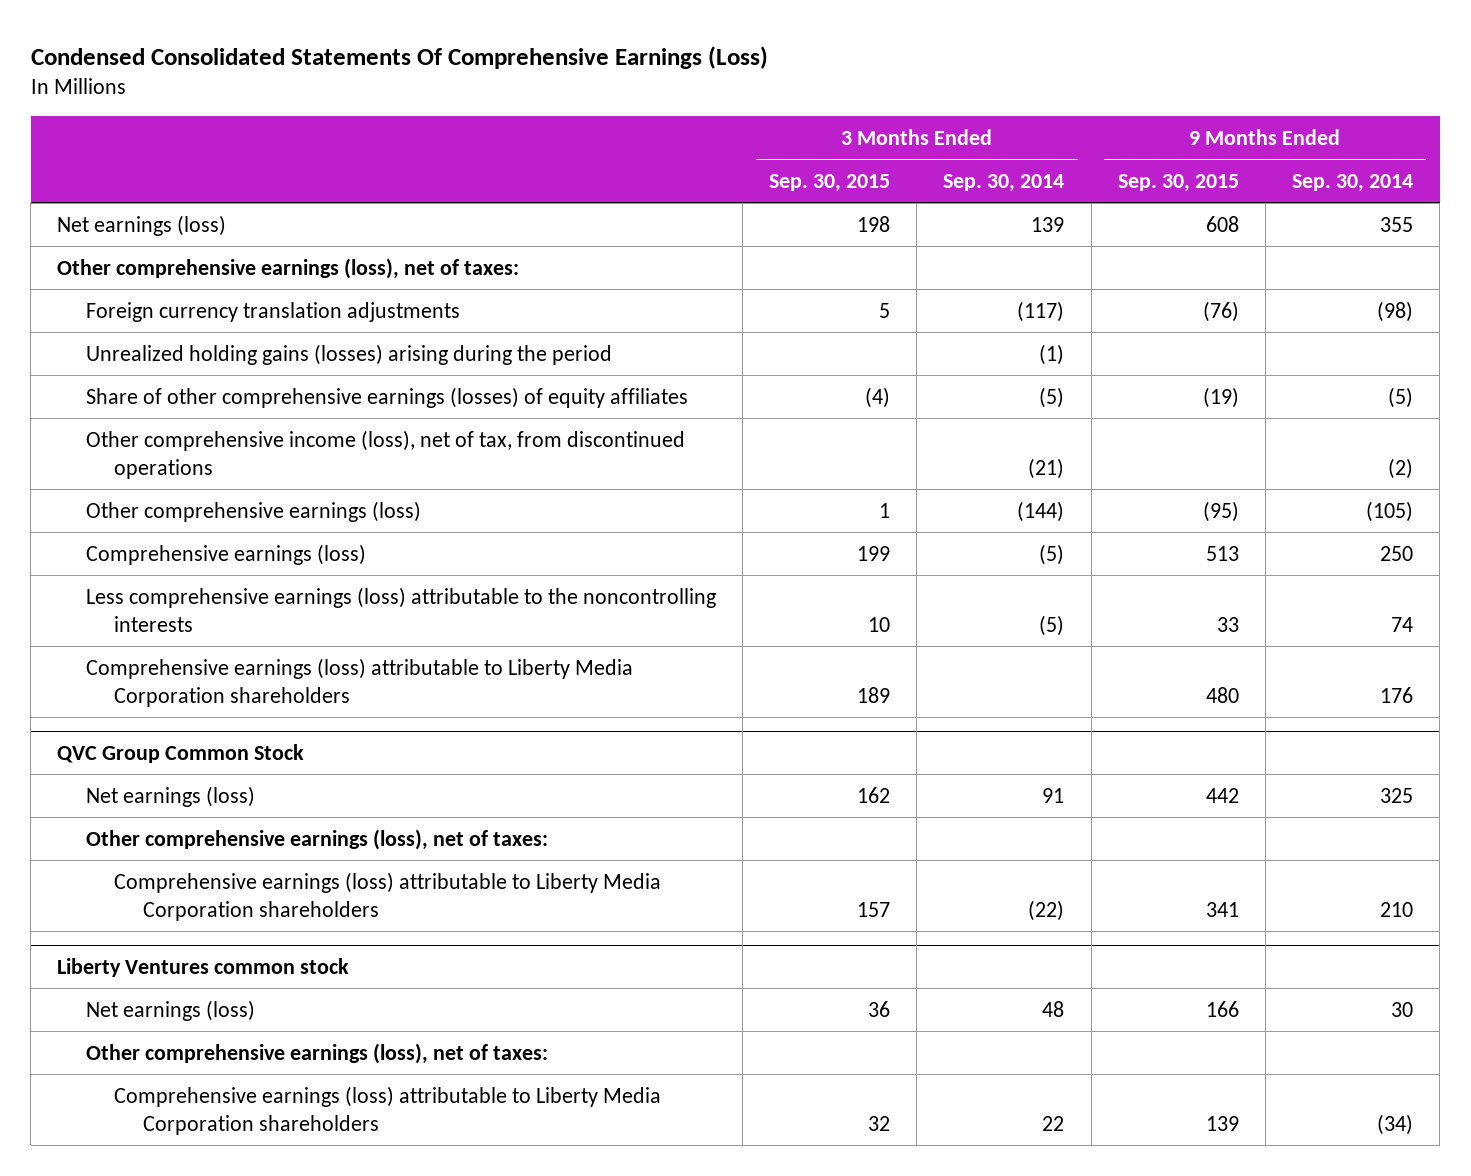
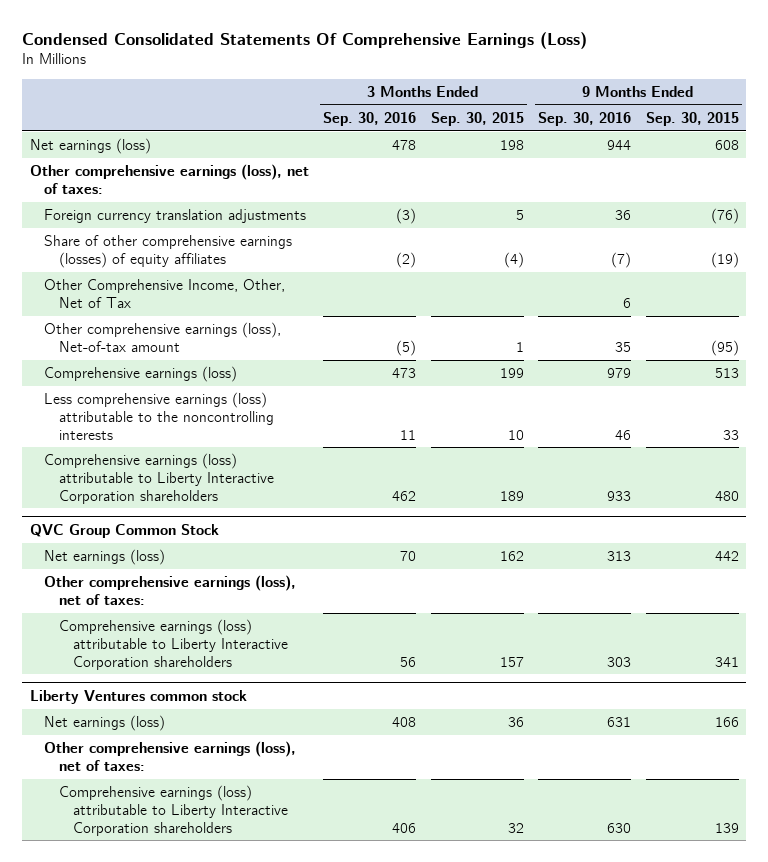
- | 3 Months Ended Sep. 30, 2015 | 3 Months Ended Sep. 30, 2014 | 9 Months Ended Sep. 30, 2015 | 9 Months Ended Sep. 30, 2014
+ | 3 Months Ended Sep. 30, 2016 | 3 Months Ended Sep. 30, 2015 | 9 Months Ended Sep. 30, 2016 | 9 Months Ended Sep. 30, 2015
- Unrealized holding gains (losses) arising during the period | | (1) | |
- Other comprehensive income (loss), net of tax, from discontinued operations | | (21) | | (2)
- Other comprehensive earnings (loss) | 1 | (144) | (95) | (105)
+ Other Comprehensive Income, Other, Net of Tax | | | 6 |
+ Other comprehensive earnings (loss), Net-of-tax amount | (5) | 1 | 35 | (95)
- Comprehensive earnings (loss) attributable to Liberty Media Corporation shareholders | 189 | | 480 | 176
+ Comprehensive earnings (loss) attributable to Liberty Interactive Corporation shareholders | 462 | 189 | 933 | 480
@ QVC Group Common Stock
- Comprehensive earnings (loss) attributable to Liberty Media Corporation shareholders | 157 | (22) | 341 | 210
+ Comprehensive earnings (loss) attributable to Liberty Interactive Corporation shareholders | 56 | 157 | 303 | 341
@ Liberty Ventures common stock
- Comprehensive earnings (loss) attributable to Liberty Media Corporation shareholders | 32 | 22 | 139 | (34)
+ Comprehensive earnings (loss) attributable to Liberty Interactive Corporation shareholders | 406 | 32 | 630 | 139

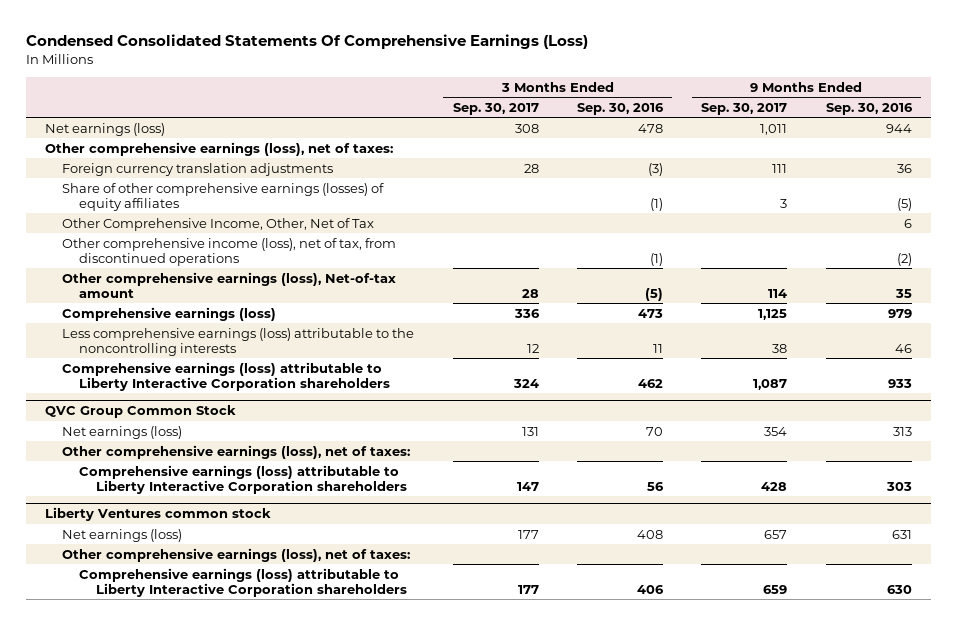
- | 3 Months Ended Sep. 30, 2016 | 3 Months Ended Sep. 30, 2015 | 9 Months Ended Sep. 30, 2016 | 9 Months Ended Sep. 30, 2015
+ | 3 Months Ended Sep. 30, 2017 | 3 Months Ended Sep. 30, 2016 | 9 Months Ended Sep. 30, 2017 | 9 Months Ended Sep. 30, 2016
- Share of other comprehensive earnings (losses) of equity affiliates | (2) | (4) | (7) | (19)
+ Share of other comprehensive earnings (losses) of equity affiliates | | (1) | 3 | (5)
+ Other comprehensive income (loss), net of tax, from discontinued operations | | (1) | | (2)

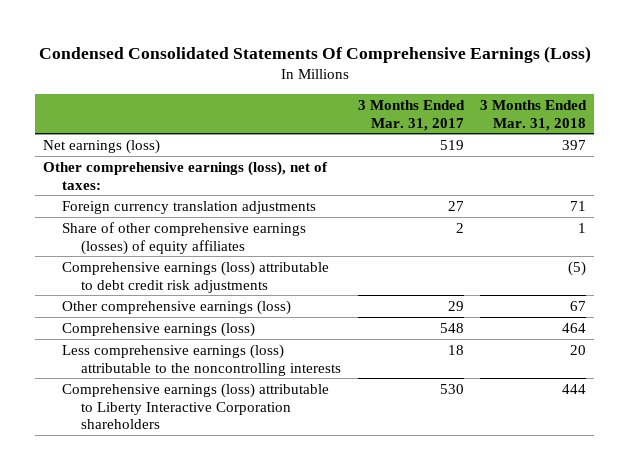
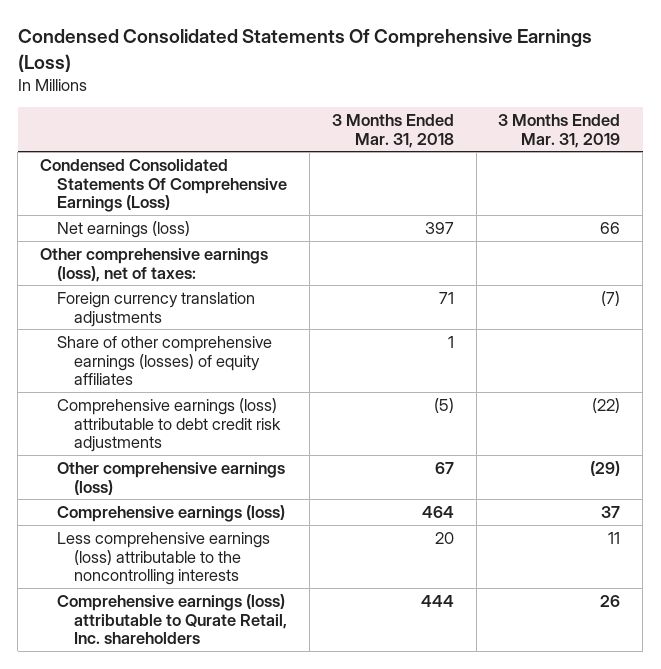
- | 3 Months Ended Mar. 31, 2017 | 3 Months Ended Mar. 31, 2018
+ | 3 Months Ended Mar. 31, 2018 | 3 Months Ended Mar. 31, 2019
+ Condensed Consolidated Statements Of Comprehensive Earnings (Loss)
- Comprehensive earnings (loss) attributable to Liberty Interactive Corporation shareholders | 530 | 444
+ Comprehensive earnings (loss) attributable to Qurate Retail, Inc. shareholders | 444 | 26

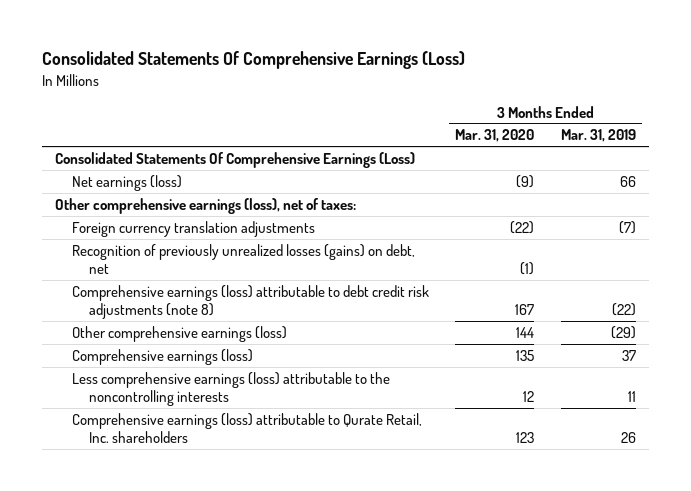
- Condensed Consolidated Statements Of Comprehensive Earnings (Loss)
+ Consolidated Statements Of Comprehensive Earnings (Loss)
- | 3 Months Ended Mar. 31, 2018 | 3 Months Ended Mar. 31, 2019
+ | 3 Months Ended Mar. 31, 2020 | 3 Months Ended Mar. 31, 2019
- Condensed Consolidated Statements Of Comprehensive Earnings (Loss)
+ Consolidated Statements Of Comprehensive Earnings (Loss)
- Share of other comprehensive earnings (losses) of equity affiliates | 1 |
- Comprehensive earnings (loss) attributable to debt credit risk adjustments | (5) | (22)
+ Recognition of previously unrealized losses (gains) on debt, net | (1) |
+ Comprehensive earnings (loss) attributable to debt credit risk adjustments (note 8) | 167 | (22)

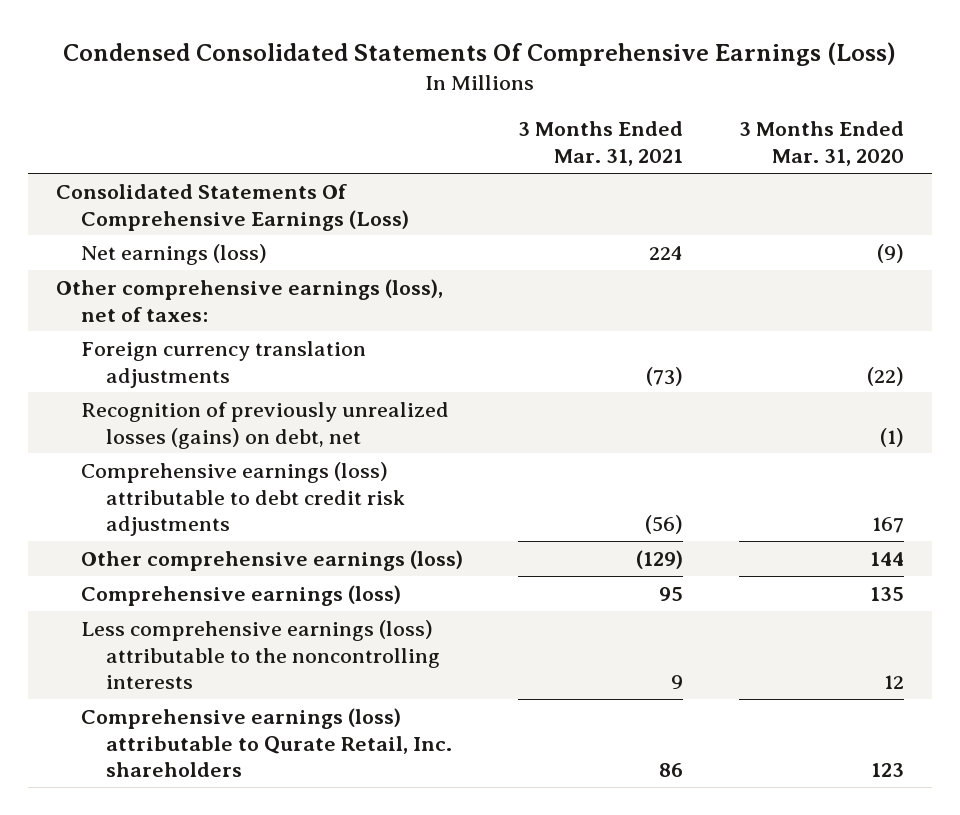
- Consolidated Statements Of Comprehensive Earnings (Loss)
+ Condensed Consolidated Statements Of Comprehensive Earnings (Loss)
- | 3 Months Ended Mar. 31, 2020 | 3 Months Ended Mar. 31, 2019
+ | 3 Months Ended Mar. 31, 2021 | 3 Months Ended Mar. 31, 2020
- Comprehensive earnings (loss) attributable to debt credit risk adjustments (note 8) | 167 | (22)
+ Comprehensive earnings (loss) attributable to debt credit risk adjustments | (56) | 167

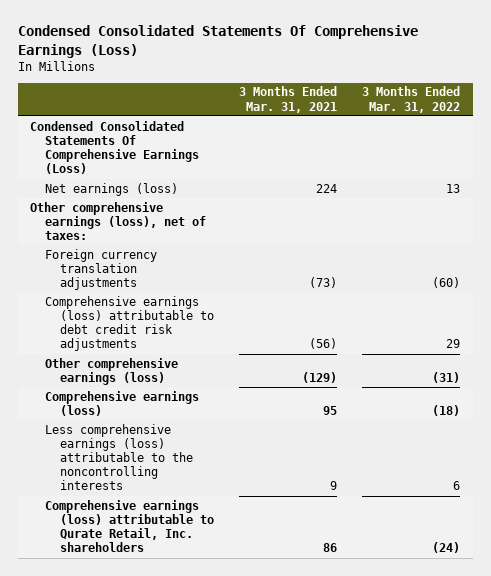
- | 3 Months Ended Mar. 31, 2021 | 3 Months Ended Mar. 31, 2020
+ | 3 Months Ended Mar. 31, 2021 | 3 Months Ended Mar. 31, 2022
- Consolidated Statements Of Comprehensive Earnings (Loss)
+ Condensed Consolidated Statements Of Comprehensive Earnings (Loss)
- Recognition of previously unrealized losses (gains) on debt, net | | (1)

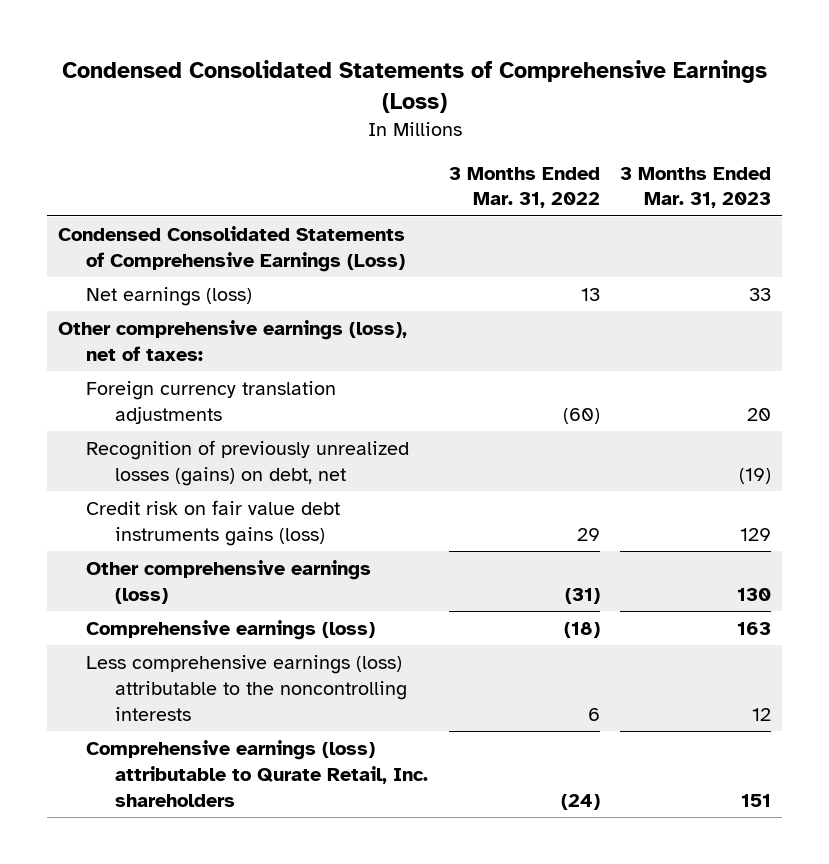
- Condensed Consolidated Statements Of Comprehensive Earnings (Loss)
+ Condensed Consolidated Statements of Comprehensive Earnings (Loss)
- | 3 Months Ended Mar. 31, 2021 | 3 Months Ended Mar. 31, 2022
+ | 3 Months Ended Mar. 31, 2022 | 3 Months Ended Mar. 31, 2023
- Condensed Consolidated Statements Of Comprehensive Earnings (Loss)
+ Condensed Consolidated Statements of Comprehensive Earnings (Loss)
- Comprehensive earnings (loss) attributable to debt credit risk adjustments | (56) | 29
+ Recognition of previously unrealized losses (gains) on debt, net | | (19)
+ Credit risk on fair value debt instruments gains (loss) | 29 | 129

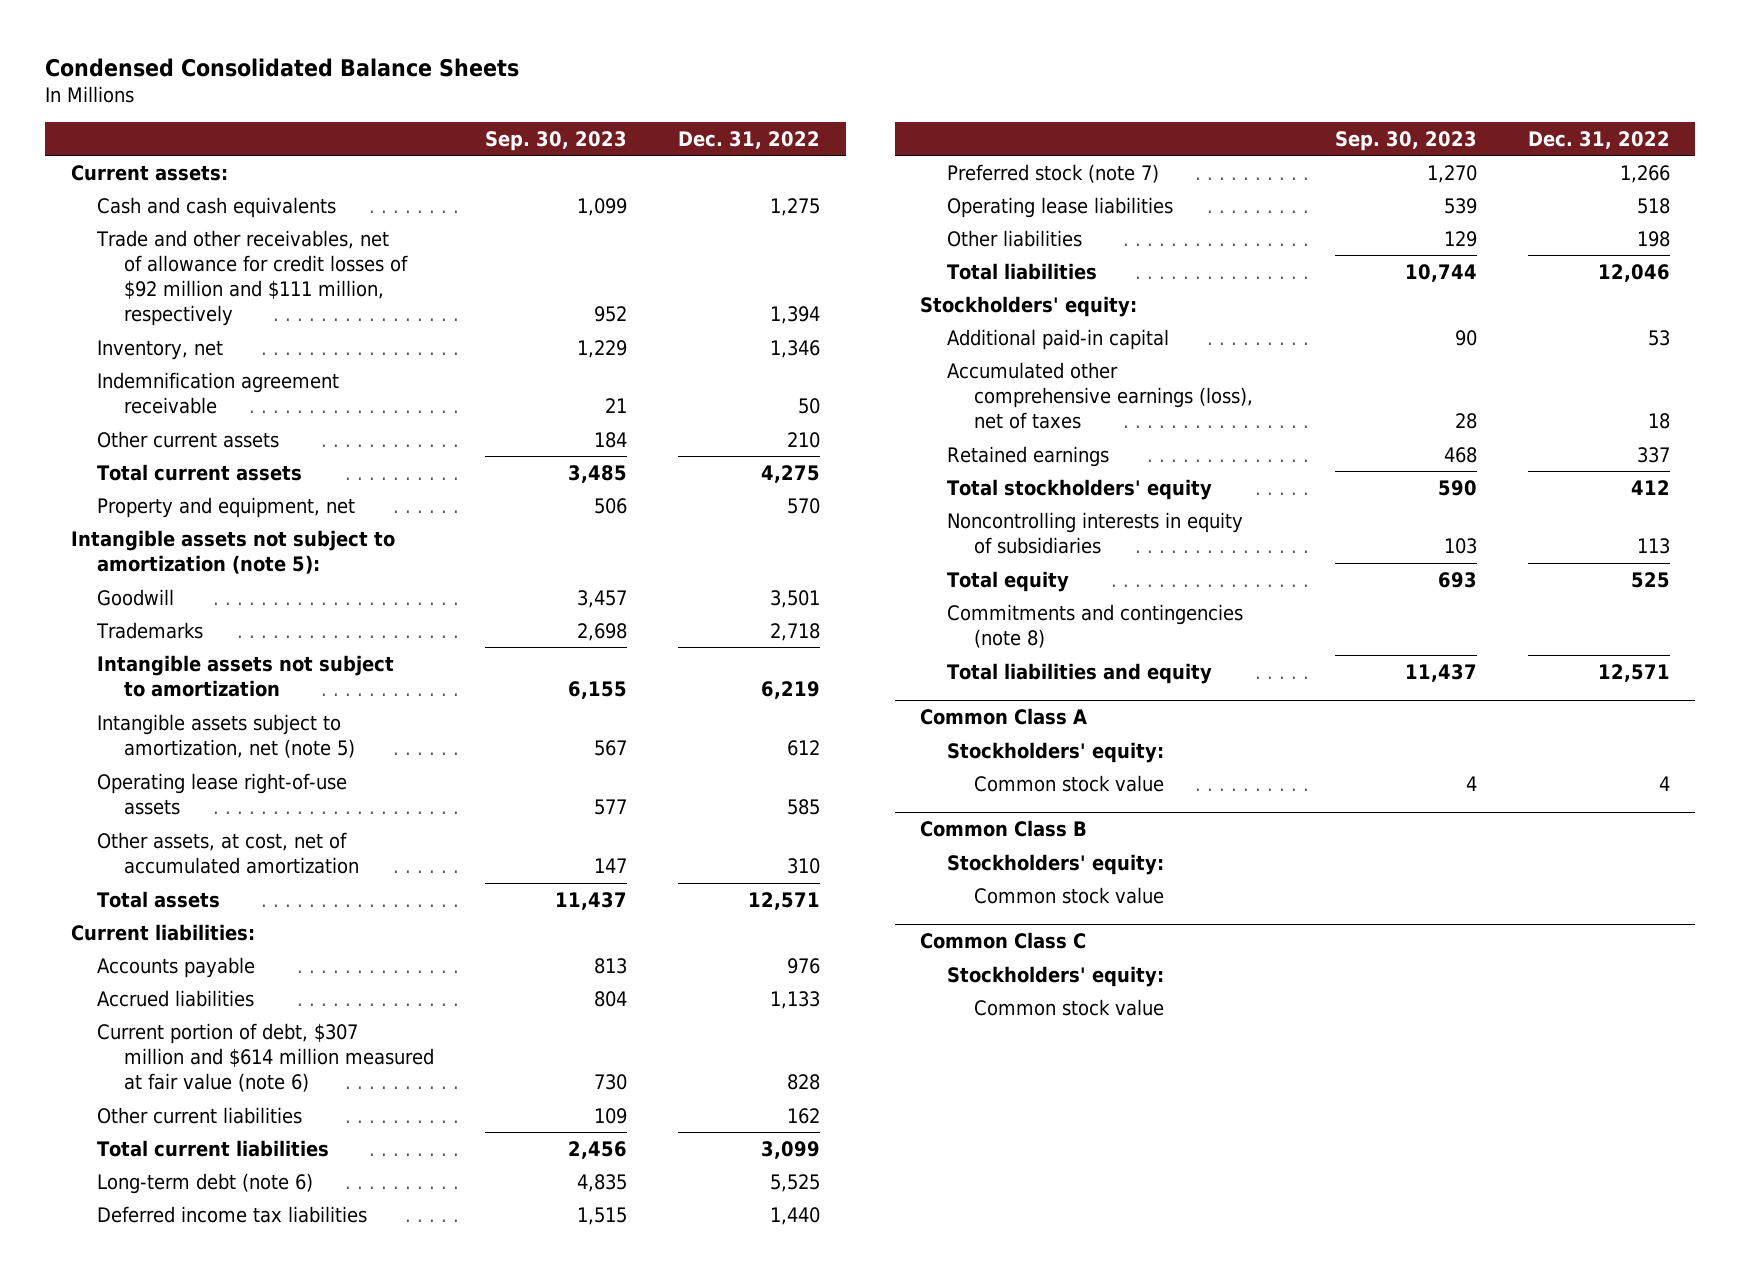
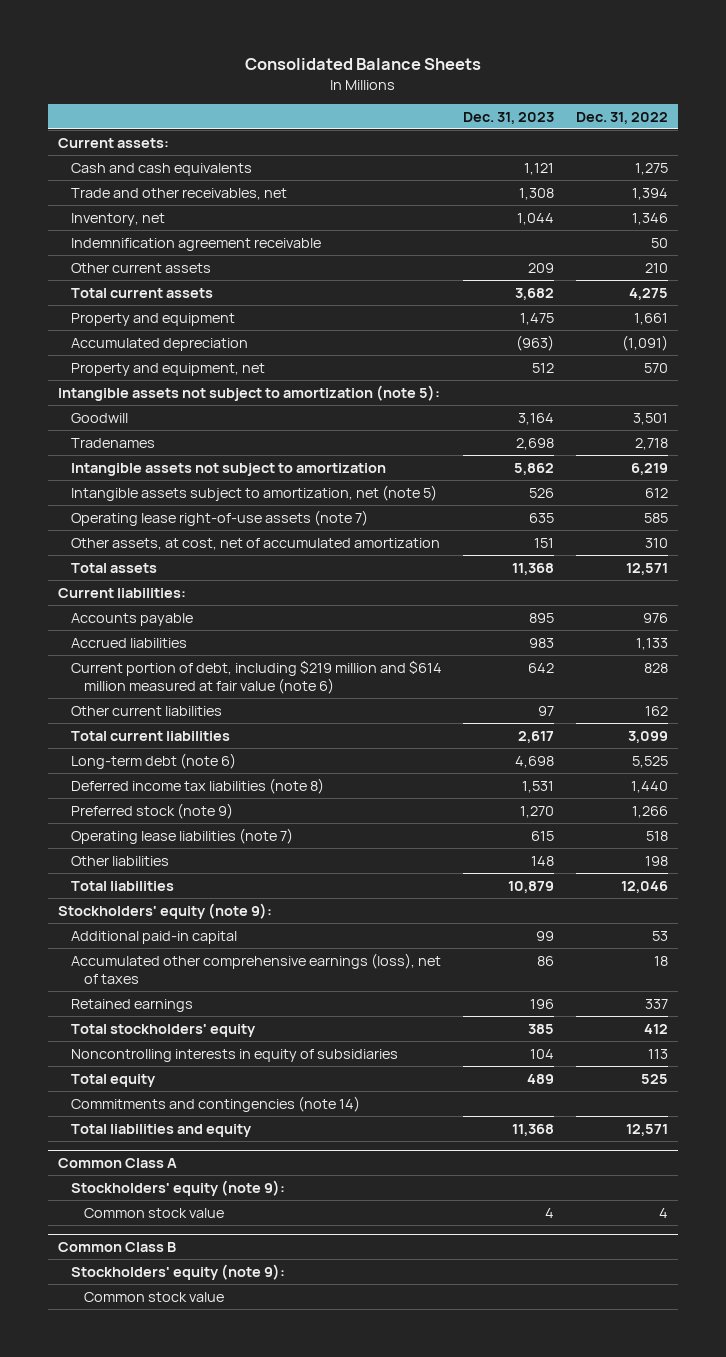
- Condensed Consolidated Balance Sheets
+ Consolidated Balance Sheets
- | Sep. 30, 2023 | Dec. 31, 2022
+ | Dec. 31, 2023 | Dec. 31, 2022
- Trade and other receivables, net of allowance for credit losses of $92 million and $111 million, respectively | 952 | 1,394
+ Trade and other receivables, net | 1,308 | 1,394
+ Property and equipment | 1,475 | 1,661
+ Accumulated depreciation | (963) | (1,091)
- Trademarks | 2,698 | 2,718
+ Tradenames | 2,698 | 2,718
- Operating lease right-of-use assets | 577 | 585
+ Operating lease right-of-use assets (note 7) | 635 | 585
- Current portion of debt, $307 million and $614 million measured at fair value (note 6) | 730 | 828
+ Current portion of debt, including $219 million and $614 million measured at fair value (note 6) | 642 | 828
- Deferred income tax liabilities | 1,515 | 1,440
- Preferred stock (note 7) | 1,270 | 1,266
- Operating lease liabilities | 539 | 518
+ Deferred income tax liabilities (note 8) | 1,531 | 1,440
+ Preferred stock (note 9) | 1,270 | 1,266
+ Operating lease liabilities (note 7) | 615 | 518
- Stockholders' equity:
+ Stockholders' equity (note 9):
- Commitments and contingencies (note 8)
+ Commitments and contingencies (note 14)
@ Common Class A
- Stockholders' equity:
+ Stockholders' equity (note 9):
@ Common Class B
- Stockholders' equity:
- Common stock value
- Common Class C
- Stockholders' equity:
@ Common Class B
+ Stockholders' equity (note 9):

